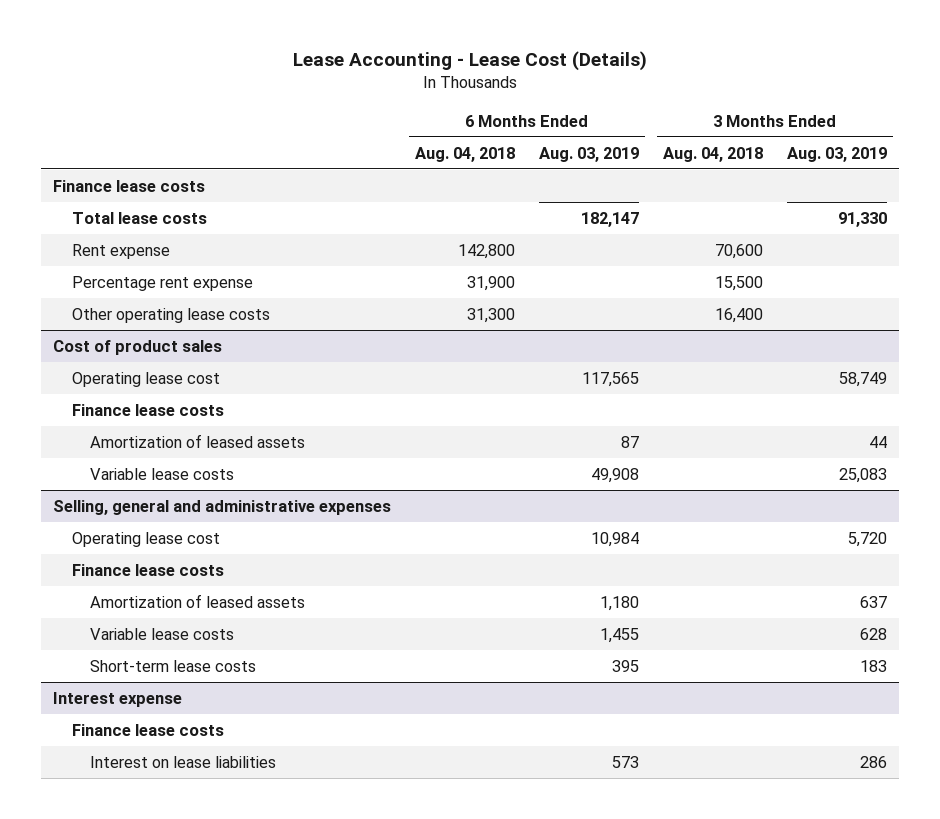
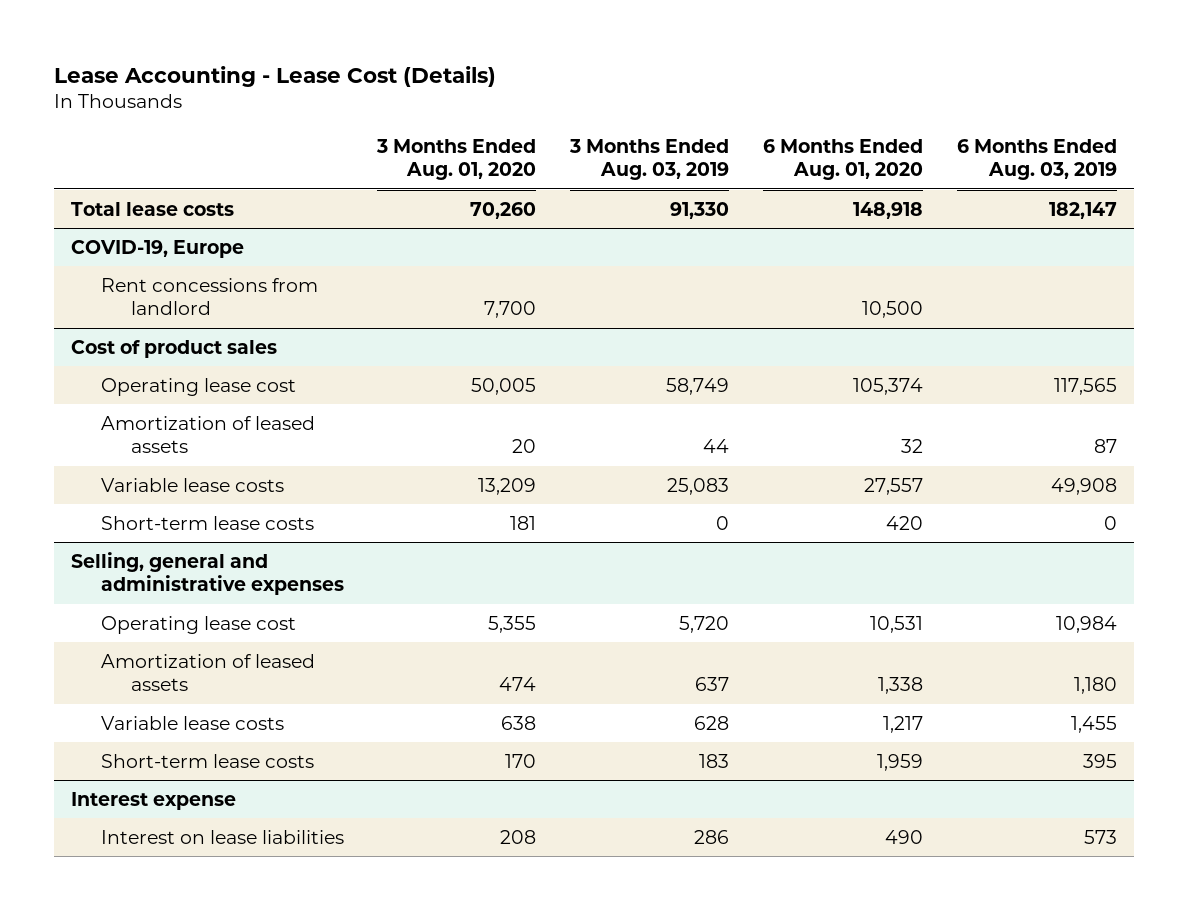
- | 6 Months Ended Aug. 04, 2018 | 6 Months Ended Aug. 03, 2019 | 3 Months Ended Aug. 04, 2018 | 3 Months Ended Aug. 03, 2019
+ | 3 Months Ended Aug. 01, 2020 | 3 Months Ended Aug. 03, 2019 | 6 Months Ended Aug. 01, 2020 | 6 Months Ended Aug. 03, 2019
- Finance lease costs
- Rent expense | 142,800 | | 70,600 |
- Percentage rent expense | 31,900 | | 15,500 |
- Other operating lease costs | 31,300 | | 16,400 |
+ COVID-19, Europe
+ Rent concessions from landlord | 7,700 | | 10,500 |
@ Cost of product sales
- Finance lease costs
+ Short-term lease costs | 181 | 0 | 420 | 0
@ Selling, general and administrative expenses
- Finance lease costs
@ Interest expense
- Finance lease costs

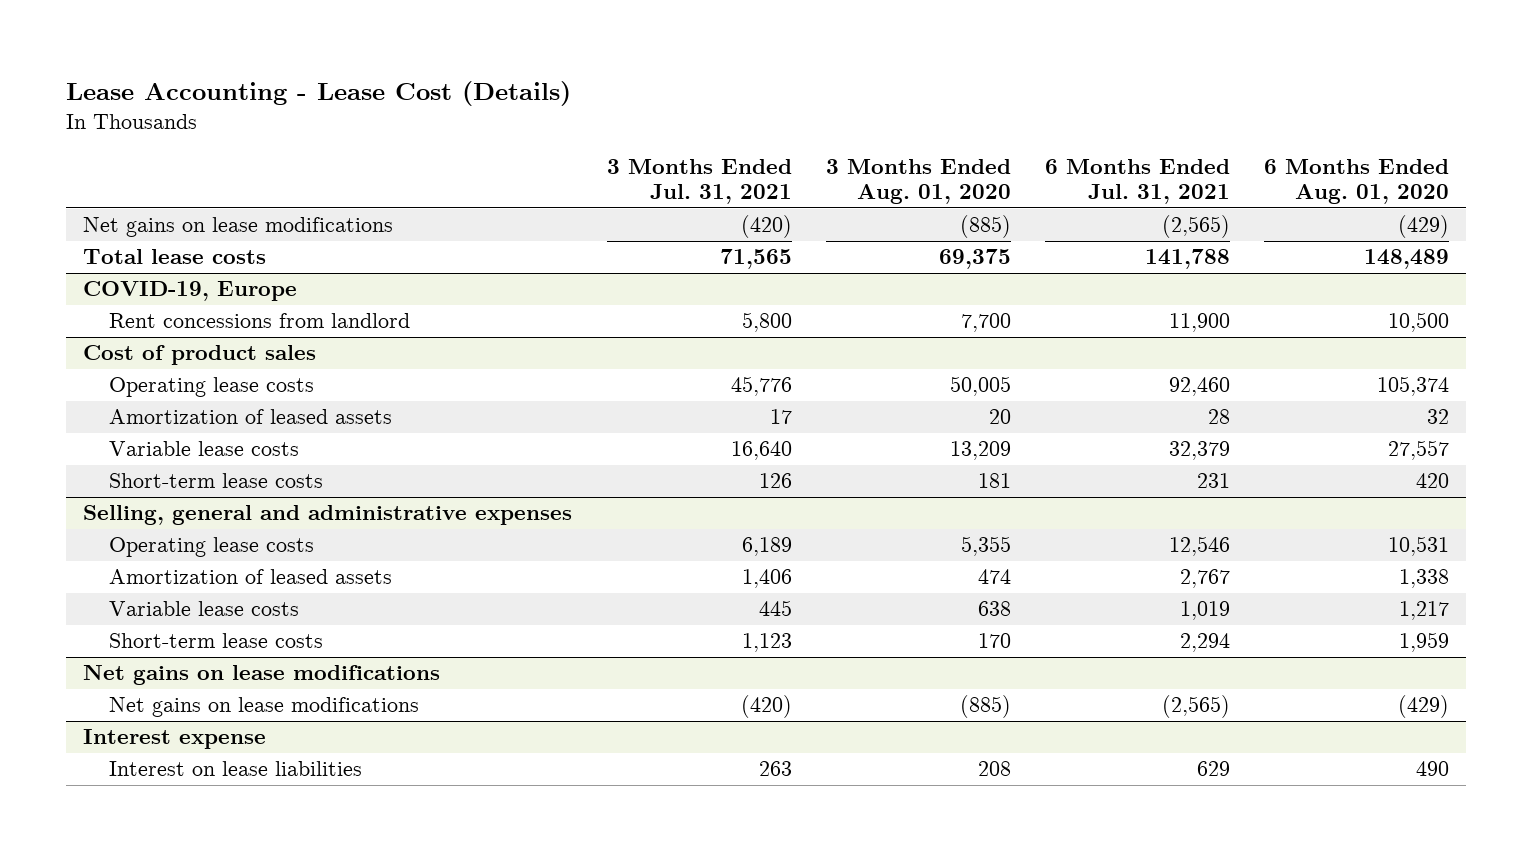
- | 3 Months Ended Aug. 01, 2020 | 3 Months Ended Aug. 03, 2019 | 6 Months Ended Aug. 01, 2020 | 6 Months Ended Aug. 03, 2019
+ | 3 Months Ended Jul. 31, 2021 | 3 Months Ended Aug. 01, 2020 | 6 Months Ended Jul. 31, 2021 | 6 Months Ended Aug. 01, 2020
- Total lease costs | 70,260 | 91,330 | 148,918 | 182,147
+ Net gains on lease modifications | (420) | (885) | (2,565) | (429)
+ Total lease costs | 71,565 | 69,375 | 141,788 | 148,489
@ Cost of product sales
- Operating lease cost | 50,005 | 58,749 | 105,374 | 117,565
+ Operating lease costs | 45,776 | 50,005 | 92,460 | 105,374
@ Selling, general and administrative expenses
- Operating lease cost | 5,355 | 5,720 | 10,531 | 10,984
+ Operating lease costs | 6,189 | 5,355 | 12,546 | 10,531
+ Net gains on lease modifications
+ Net gains on lease modifications | (420) | (885) | (2,565) | (429)

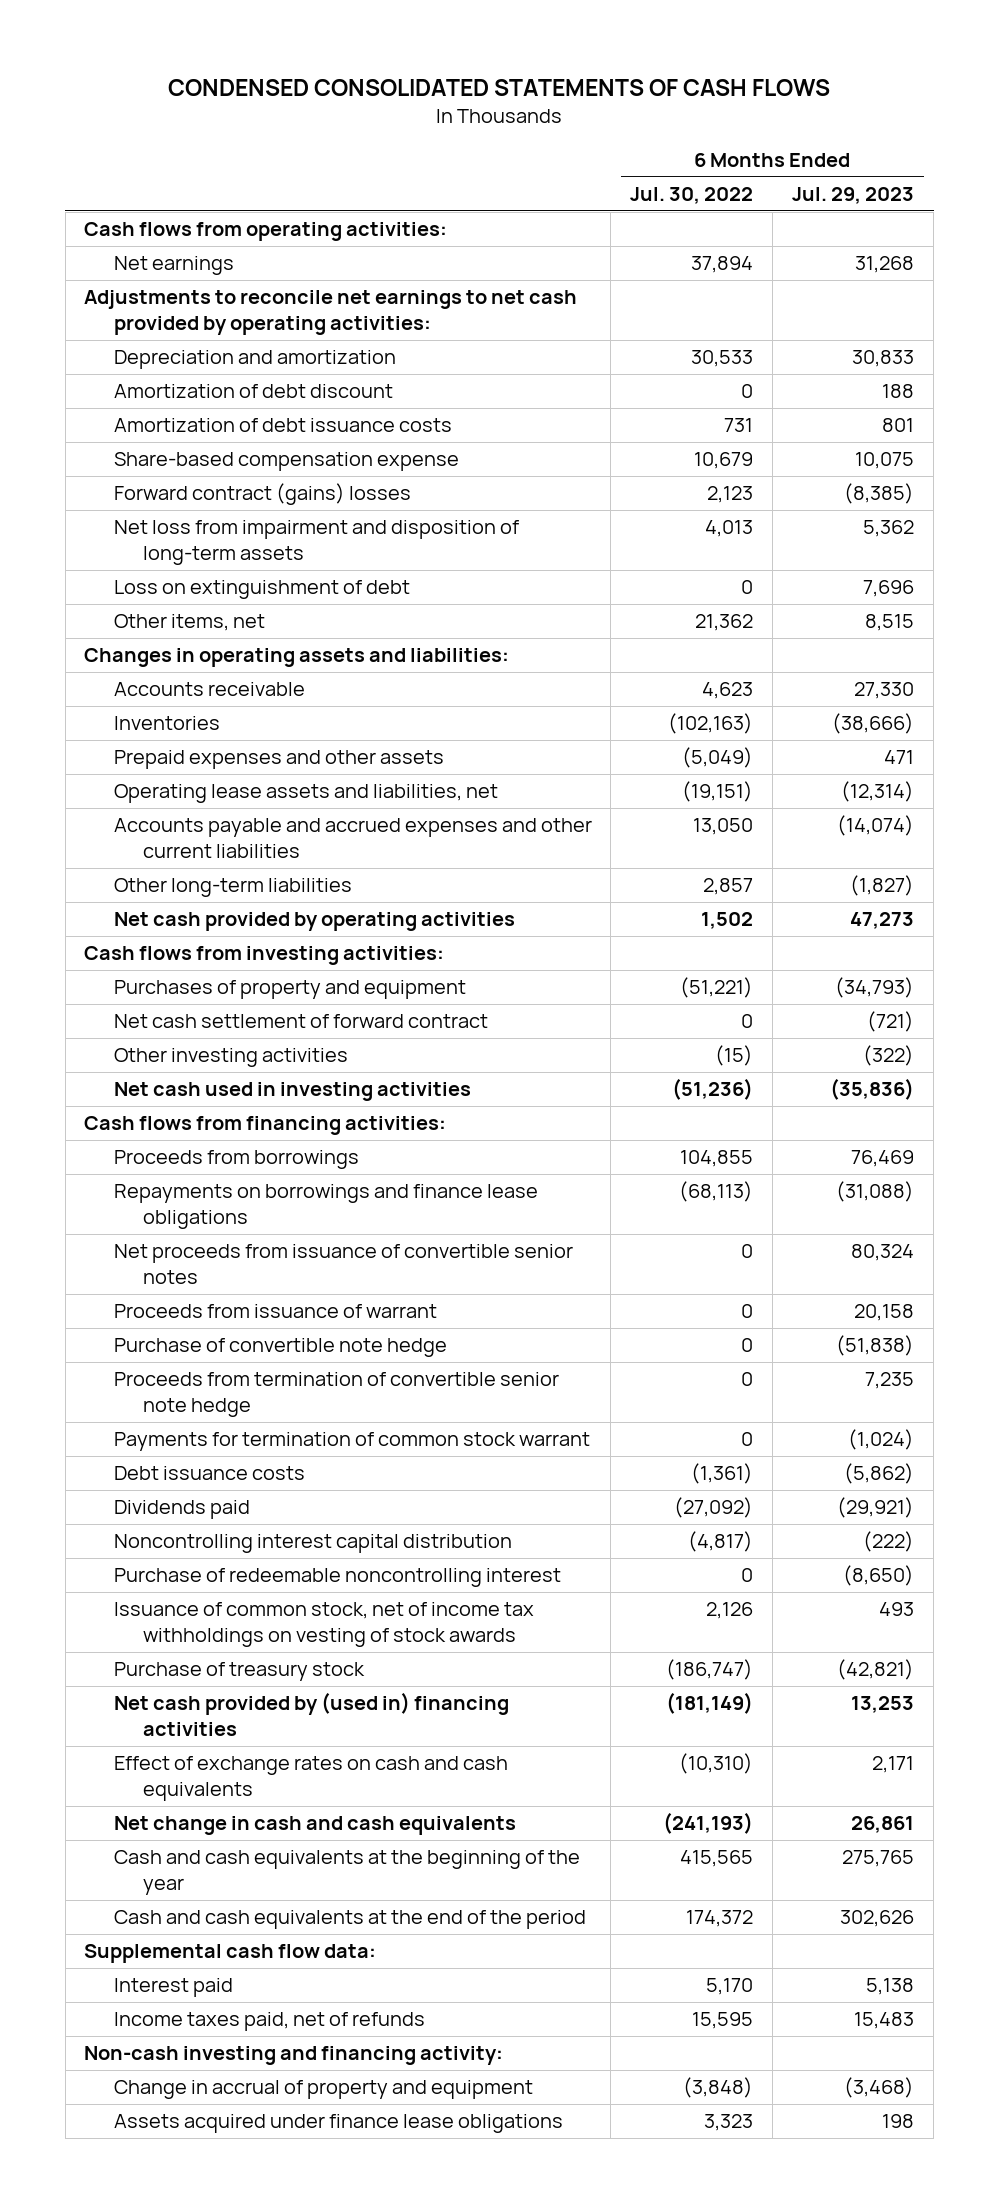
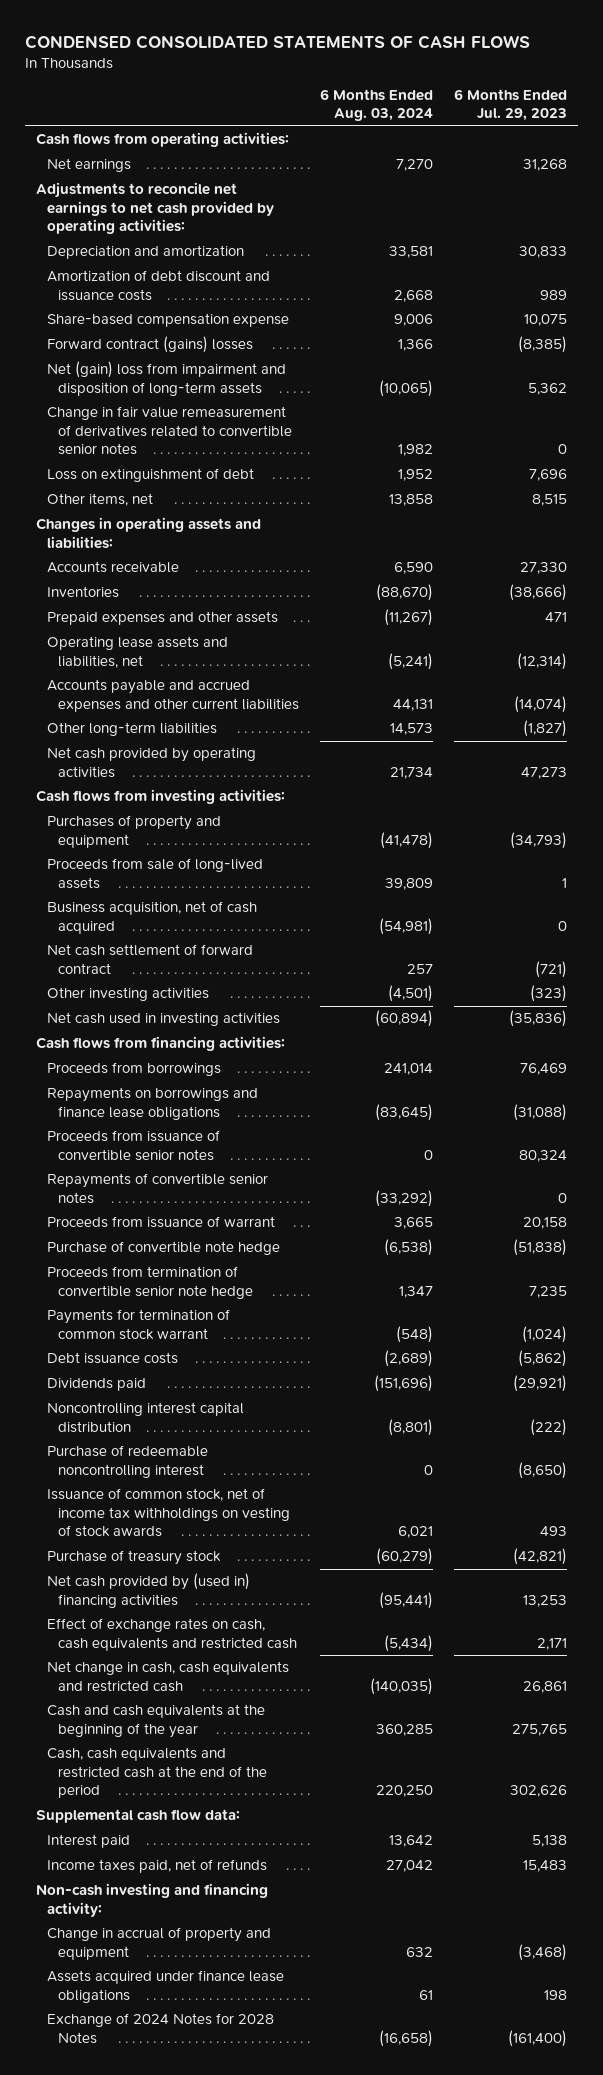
- | 6 Months Ended Jul. 30, 2022 | 6 Months Ended Jul. 29, 2023
+ | 6 Months Ended Aug. 03, 2024 | 6 Months Ended Jul. 29, 2023
- Amortization of debt discount | 0 | 188
- Amortization of debt issuance costs | 731 | 801
+ Amortization of debt discount and issuance costs | 2,668 | 989
- Net loss from impairment and disposition of long-term assets | 4,013 | 5,362
+ Net (gain) loss from impairment and disposition of long-term assets | (10,065) | 5,362
+ Change in fair value remeasurement of derivatives related to convertible senior notes | 1,982 | 0
+ Proceeds from sale of long-lived assets | 39,809 | 1
+ Business acquisition, net of cash acquired | (54,981) | 0
- Other investing activities | (15) | (322)
+ Other investing activities | (4,501) | (323)
- Net proceeds from issuance of convertible senior notes | 0 | 80,324
+ Proceeds from issuance of convertible senior notes | 0 | 80,324
+ Repayments of convertible senior notes | (33,292) | 0
- Effect of exchange rates on cash and cash equivalents | (10,310) | 2,171
- Net change in cash and cash equivalents | (241,193) | 26,861
+ Effect of exchange rates on cash, cash equivalents and restricted cash | (5,434) | 2,171
+ Net change in cash, cash equivalents and restricted cash | (140,035) | 26,861
- Cash and cash equivalents at the end of the period | 174,372 | 302,626
+ Cash, cash equivalents and restricted cash at the end of the period | 220,250 | 302,626
+ Exchange of 2024 Notes for 2028 Notes | (16,658) | (161,400)

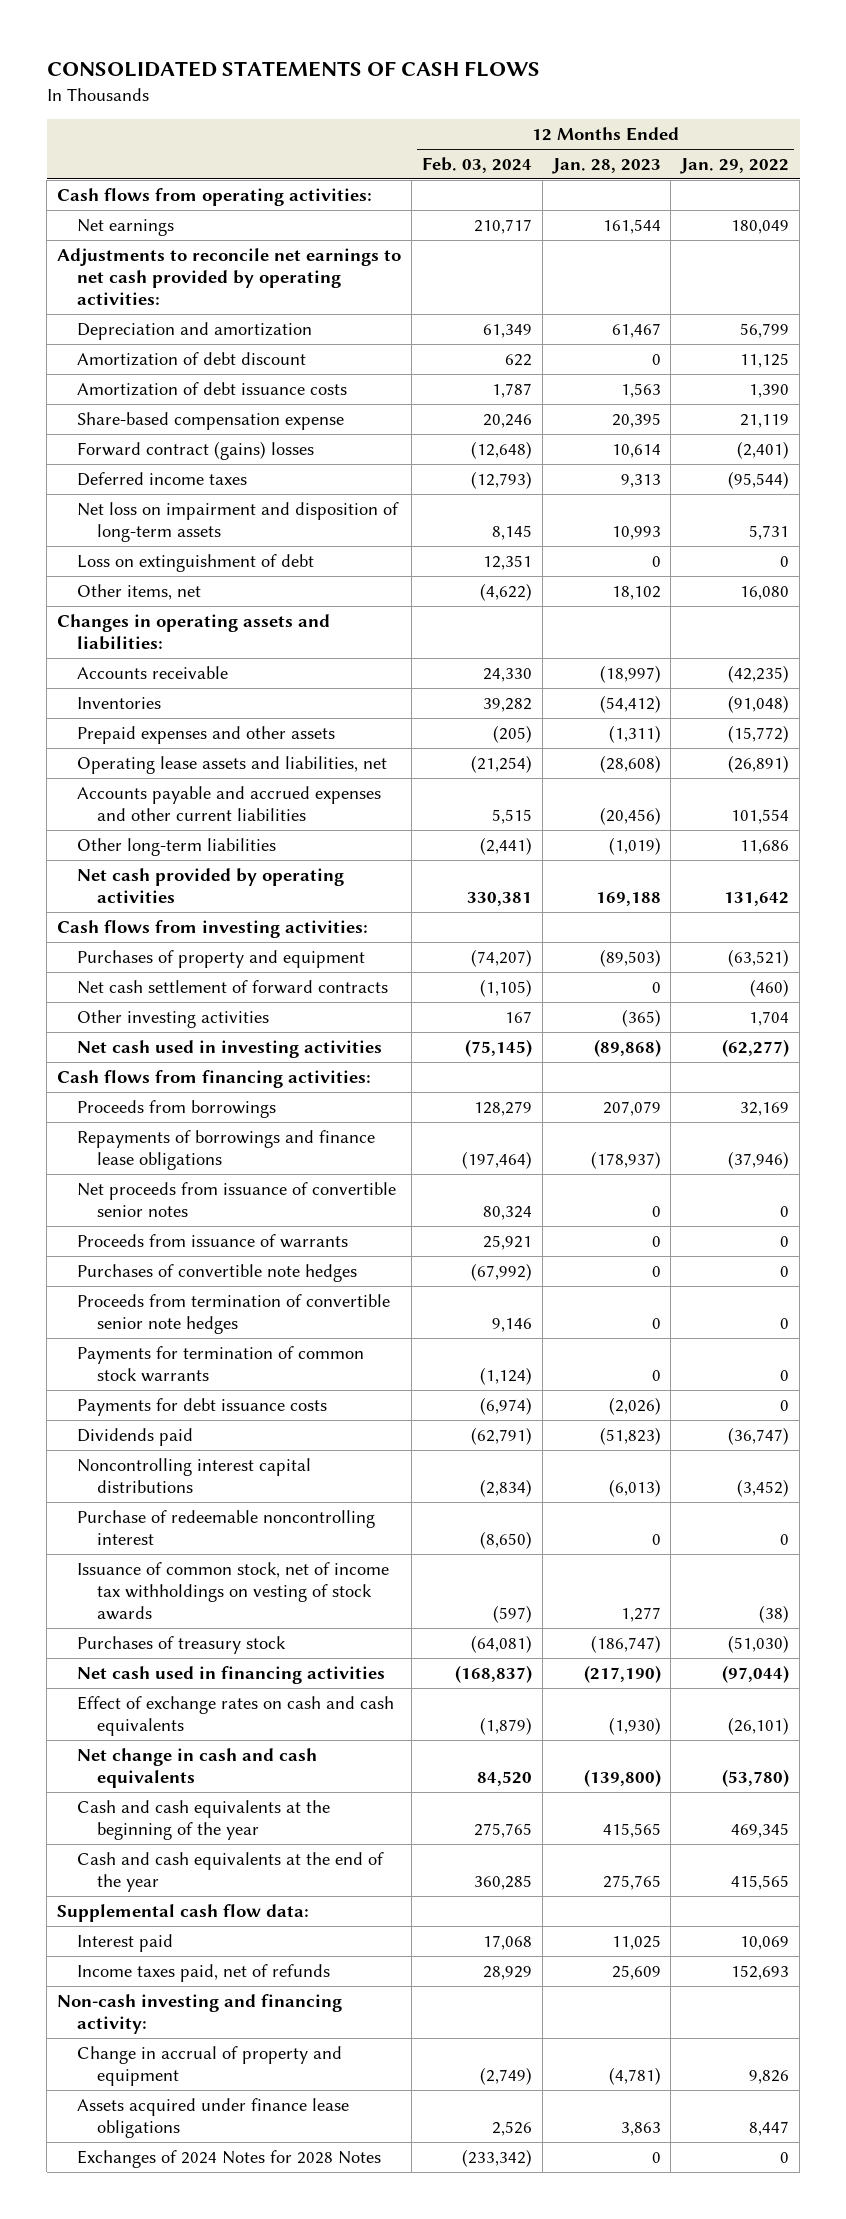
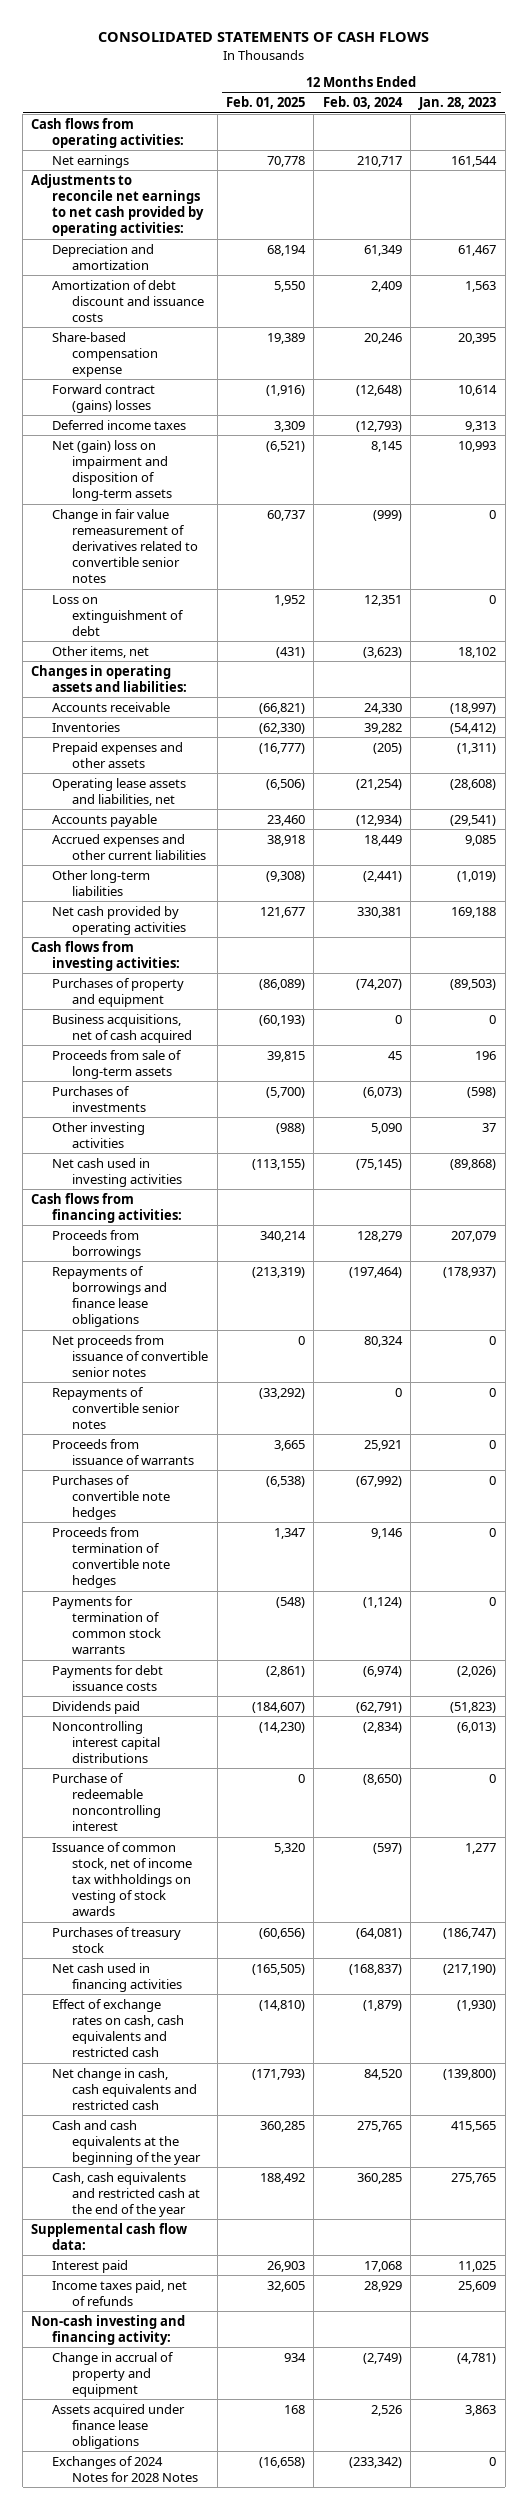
- | 12 Months Ended Feb. 03, 2024 | 12 Months Ended Jan. 28, 2023 | 12 Months Ended Jan. 29, 2022
+ | 12 Months Ended Feb. 01, 2025 | 12 Months Ended Feb. 03, 2024 | 12 Months Ended Jan. 28, 2023
- Amortization of debt discount | 622 | 0 | 11,125
- Amortization of debt issuance costs | 1,787 | 1,563 | 1,390
+ Amortization of debt discount and issuance costs | 5,550 | 2,409 | 1,563
- Net loss on impairment and disposition of long-term assets | 8,145 | 10,993 | 5,731
+ Net (gain) loss on impairment and disposition of long-term assets | (6,521) | 8,145 | 10,993
+ Change in fair value remeasurement of derivatives related to convertible senior notes | 60,737 | (999) | 0
- Other items, net | (4,622) | 18,102 | 16,080
+ Other items, net | (431) | (3,623) | 18,102
- Accounts payable and accrued expenses and other current liabilities | 5,515 | (20,456) | 101,554
+ Accounts payable | 23,460 | (12,934) | (29,541)
+ Accrued expenses and other current liabilities | 38,918 | 18,449 | 9,085
- Net cash settlement of forward contracts | (1,105) | 0 | (460)
- Other investing activities | 167 | (365) | 1,704
+ Business acquisitions, net of cash acquired | (60,193) | 0 | 0
+ Proceeds from sale of long-term assets | 39,815 | 45 | 196
+ Purchases of investments | (5,700) | (6,073) | (598)
+ Other investing activities | (988) | 5,090 | 37
+ Repayments of convertible senior notes | (33,292) | 0 | 0
- Proceeds from termination of convertible senior note hedges | 9,146 | 0 | 0
+ Proceeds from termination of convertible note hedges | 1,347 | 9,146 | 0
- Effect of exchange rates on cash and cash equivalents | (1,879) | (1,930) | (26,101)
- Net change in cash and cash equivalents | 84,520 | (139,800) | (53,780)
+ Effect of exchange rates on cash, cash equivalents and restricted cash | (14,810) | (1,879) | (1,930)
+ Net change in cash, cash equivalents and restricted cash | (171,793) | 84,520 | (139,800)
- Cash and cash equivalents at the end of the year | 360,285 | 275,765 | 415,565
+ Cash, cash equivalents and restricted cash at the end of the year | 188,492 | 360,285 | 275,765

